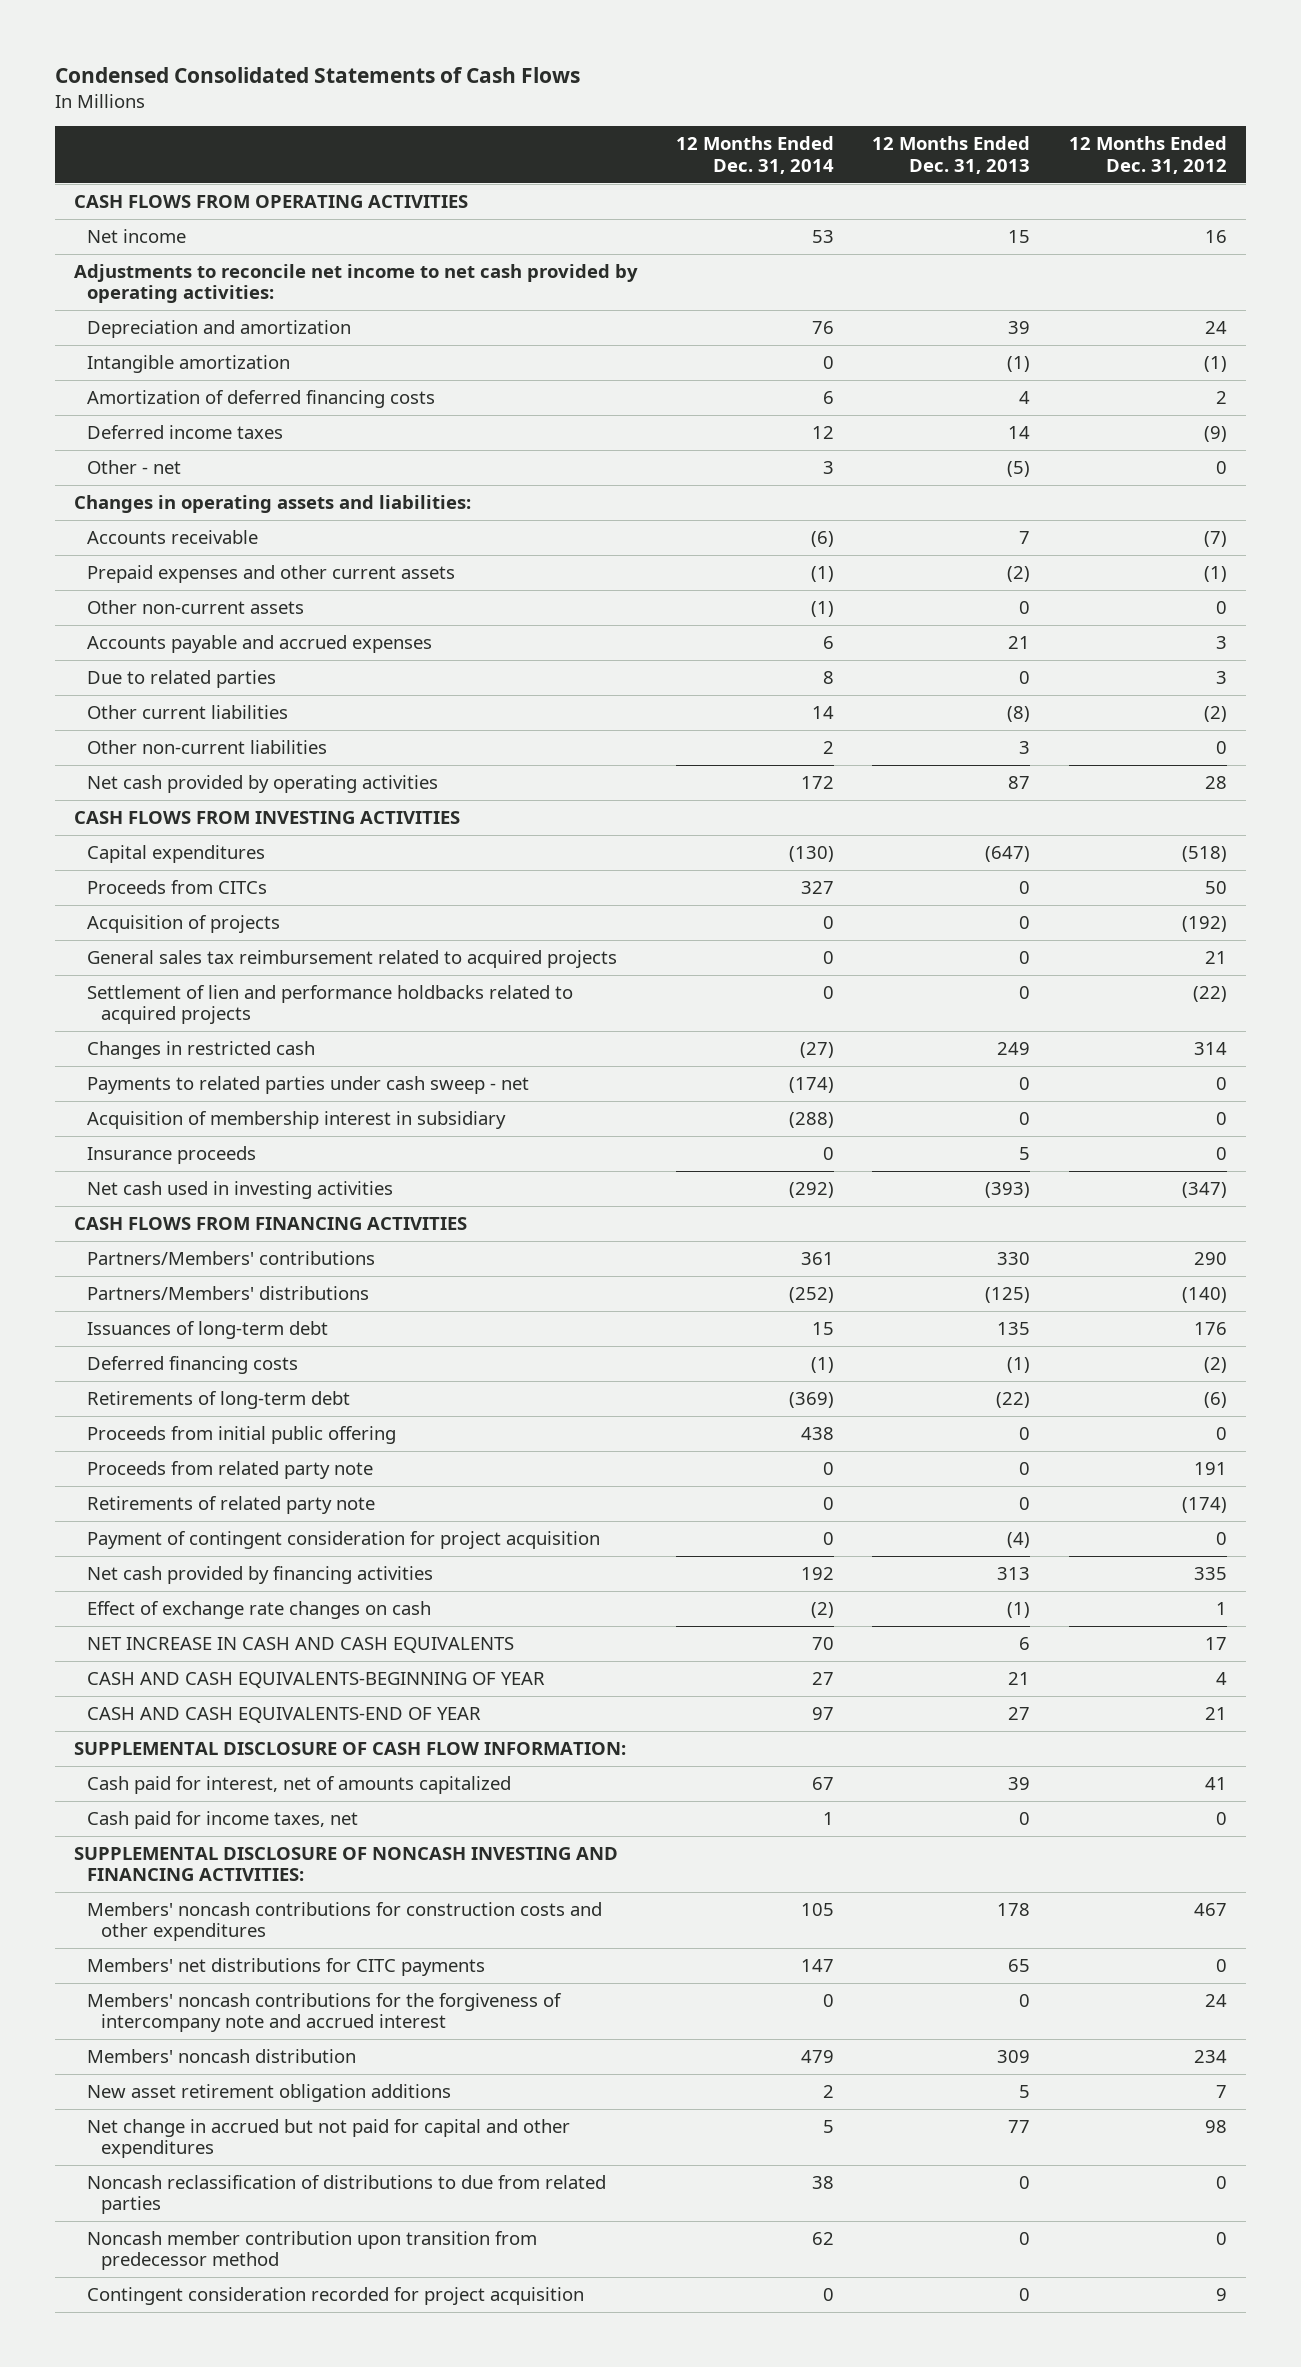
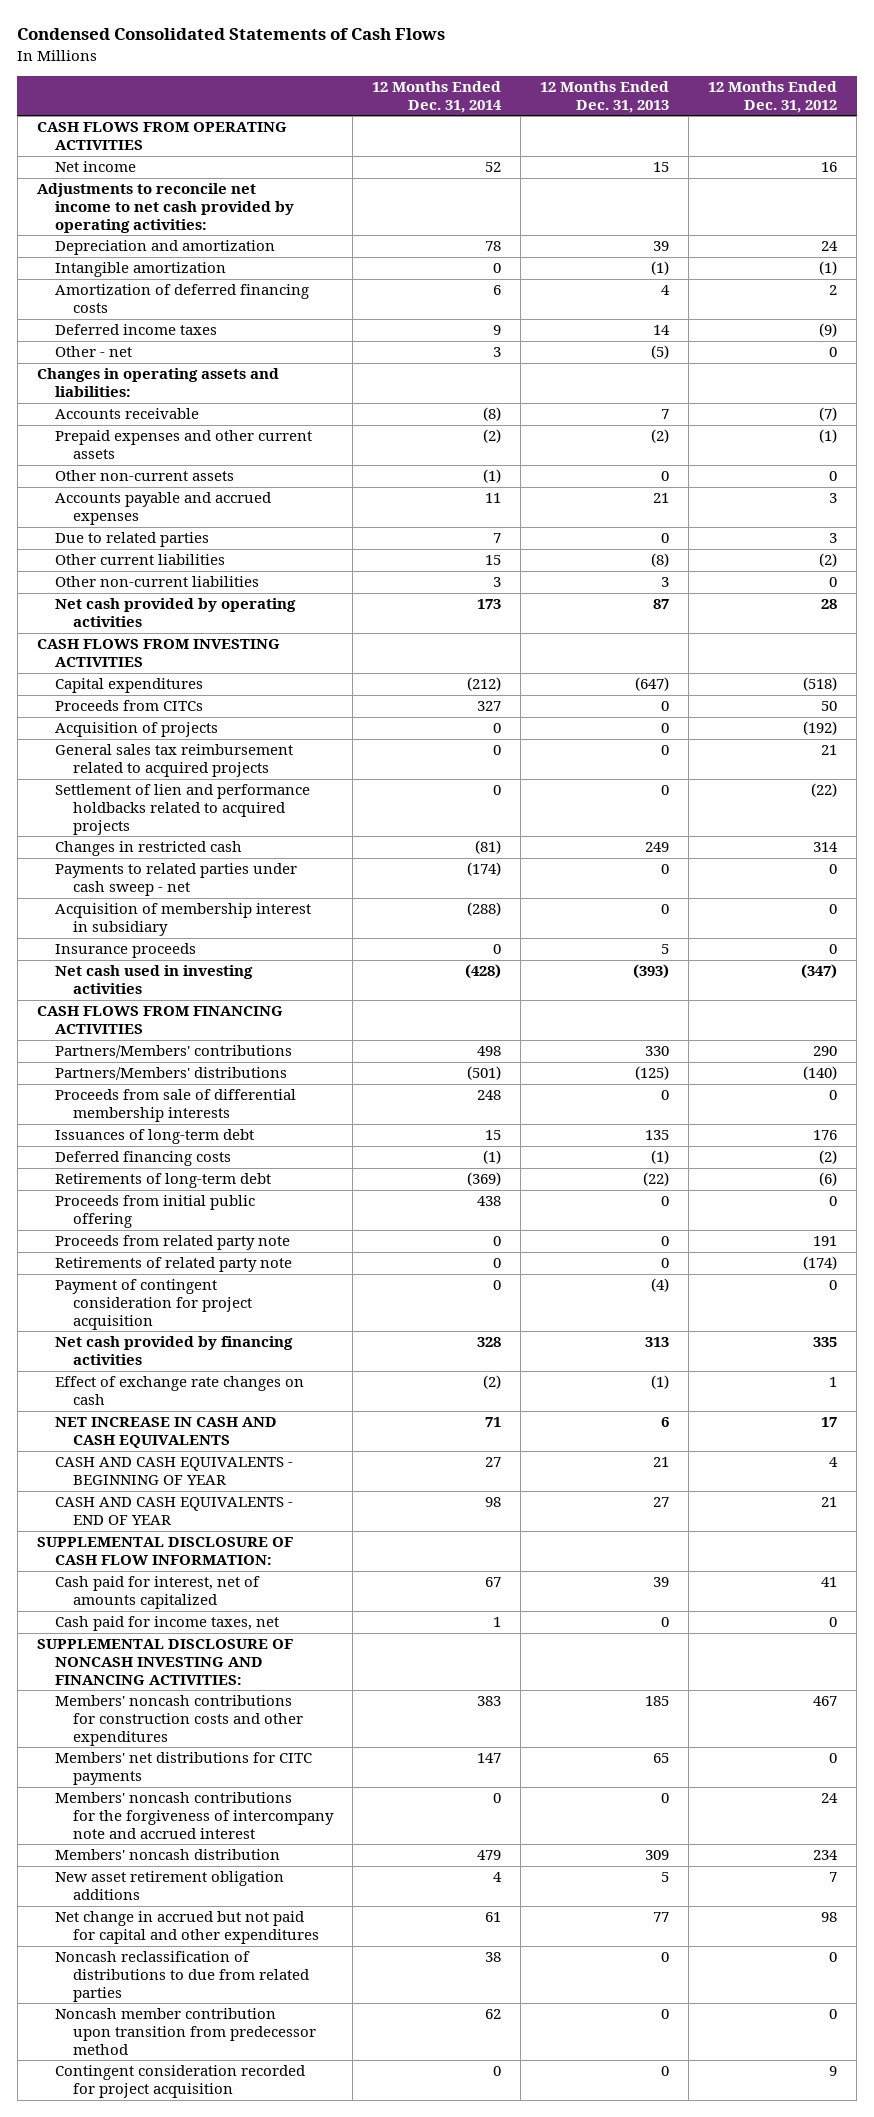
- Net income | 53 | 15 | 16
+ Net income | 52 | 15 | 16
- Depreciation and amortization | 76 | 39 | 24
+ Depreciation and amortization | 78 | 39 | 24
- Deferred income taxes | 12 | 14 | (9)
+ Deferred income taxes | 9 | 14 | (9)
- Accounts receivable | (6) | 7 | (7)
- Prepaid expenses and other current assets | (1) | (2) | (1)
+ Accounts receivable | (8) | 7 | (7)
+ Prepaid expenses and other current assets | (2) | (2) | (1)
- Accounts payable and accrued expenses | 6 | 21 | 3
- Due to related parties | 8 | 0 | 3
- Other current liabilities | 14 | (8) | (2)
- Other non-current liabilities | 2 | 3 | 0
- Net cash provided by operating activities | 172 | 87 | 28
+ Accounts payable and accrued expenses | 11 | 21 | 3
+ Due to related parties | 7 | 0 | 3
+ Other current liabilities | 15 | (8) | (2)
+ Other non-current liabilities | 3 | 3 | 0
+ Net cash provided by operating activities | 173 | 87 | 28
- Capital expenditures | (130) | (647) | (518)
+ Capital expenditures | (212) | (647) | (518)
- Changes in restricted cash | (27) | 249 | 314
+ Changes in restricted cash | (81) | 249 | 314
- Net cash used in investing activities | (292) | (393) | (347)
+ Net cash used in investing activities | (428) | (393) | (347)
- Partners/Members' contributions | 361 | 330 | 290
- Partners/Members' distributions | (252) | (125) | (140)
+ Partners/Members' contributions | 498 | 330 | 290
+ Partners/Members' distributions | (501) | (125) | (140)
+ Proceeds from sale of differential membership interests | 248 | 0 | 0
- Net cash provided by financing activities | 192 | 313 | 335
+ Net cash provided by financing activities | 328 | 313 | 335
- NET INCREASE IN CASH AND CASH EQUIVALENTS | 70 | 6 | 17
- CASH AND CASH EQUIVALENTS-BEGINNING OF YEAR | 27 | 21 | 4
- CASH AND CASH EQUIVALENTS-END OF YEAR | 97 | 27 | 21
+ NET INCREASE IN CASH AND CASH EQUIVALENTS | 71 | 6 | 17
+ CASH AND CASH EQUIVALENTS - BEGINNING OF YEAR | 27 | 21 | 4
+ CASH AND CASH EQUIVALENTS - END OF YEAR | 98 | 27 | 21
- Members' noncash contributions for construction costs and other expenditures | 105 | 178 | 467
+ Members' noncash contributions for construction costs and other expenditures | 383 | 185 | 467
- New asset retirement obligation additions | 2 | 5 | 7
- Net change in accrued but not paid for capital and other expenditures | 5 | 77 | 98
+ New asset retirement obligation additions | 4 | 5 | 7
+ Net change in accrued but not paid for capital and other expenditures | 61 | 77 | 98

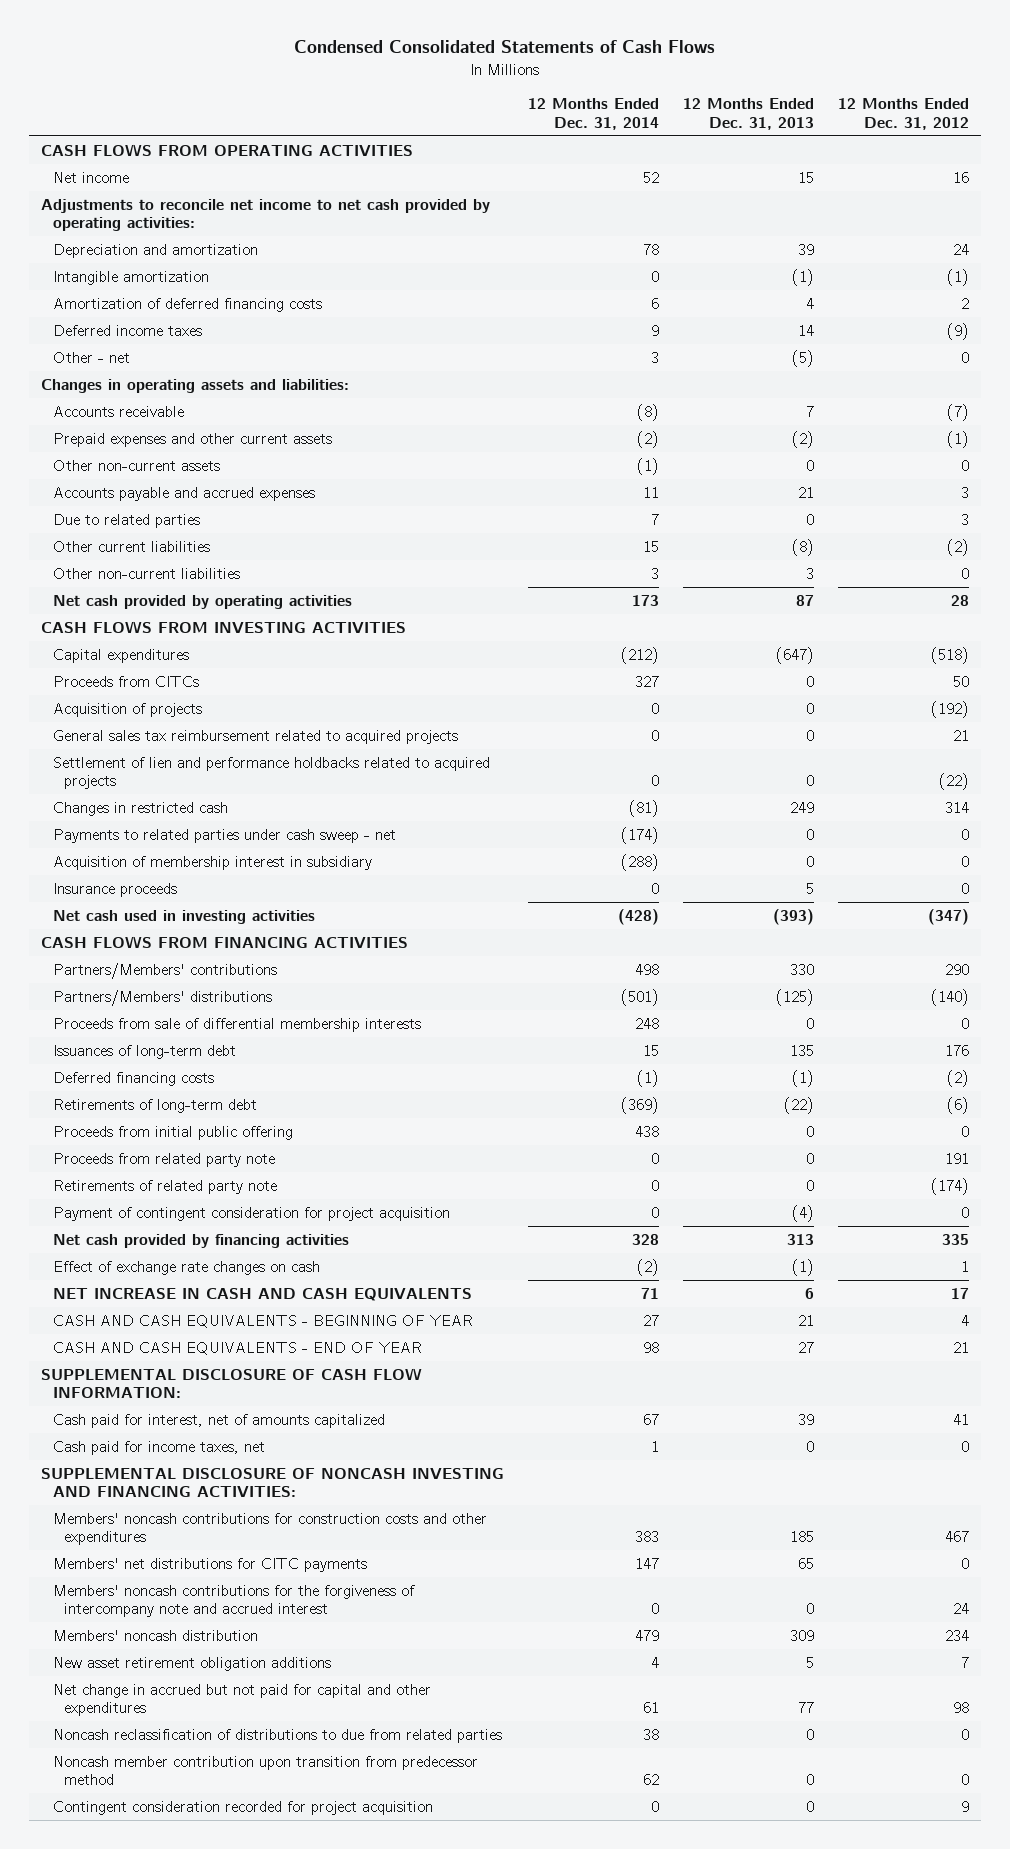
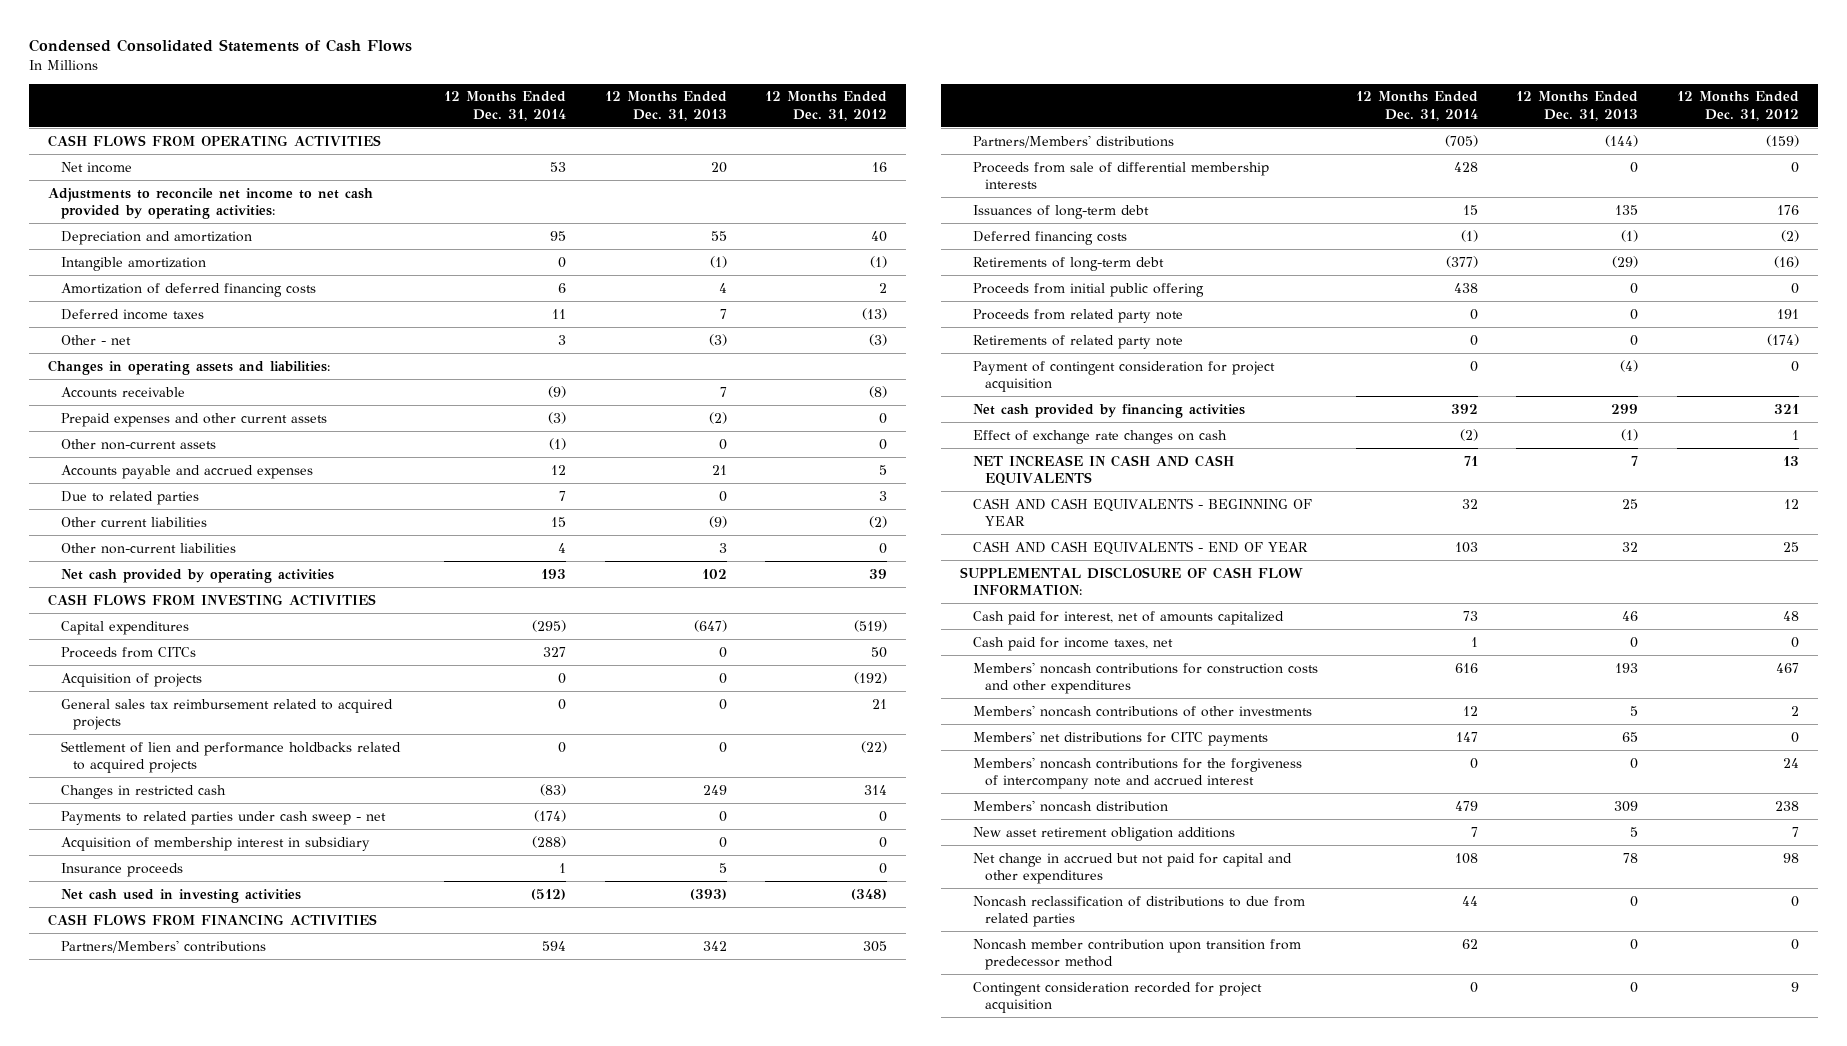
- Net income | 52 | 15 | 16
+ Net income | 53 | 20 | 16
- Depreciation and amortization | 78 | 39 | 24
+ Depreciation and amortization | 95 | 55 | 40
- Deferred income taxes | 9 | 14 | (9)
- Other - net | 3 | (5) | 0
+ Deferred income taxes | 11 | 7 | (13)
+ Other - net | 3 | (3) | (3)
- Accounts receivable | (8) | 7 | (7)
- Prepaid expenses and other current assets | (2) | (2) | (1)
+ Accounts receivable | (9) | 7 | (8)
+ Prepaid expenses and other current assets | (3) | (2) | 0
- Accounts payable and accrued expenses | 11 | 21 | 3
+ Accounts payable and accrued expenses | 12 | 21 | 5
- Other current liabilities | 15 | (8) | (2)
- Other non-current liabilities | 3 | 3 | 0
- Net cash provided by operating activities | 173 | 87 | 28
+ Other current liabilities | 15 | (9) | (2)
+ Other non-current liabilities | 4 | 3 | 0
+ Net cash provided by operating activities | 193 | 102 | 39
- Capital expenditures | (212) | (647) | (518)
+ Capital expenditures | (295) | (647) | (519)
- Changes in restricted cash | (81) | 249 | 314
+ Changes in restricted cash | (83) | 249 | 314
- Insurance proceeds | 0 | 5 | 0
- Net cash used in investing activities | (428) | (393) | (347)
+ Insurance proceeds | 1 | 5 | 0
+ Net cash used in investing activities | (512) | (393) | (348)
- Partners/Members' contributions | 498 | 330 | 290
- Partners/Members' distributions | (501) | (125) | (140)
- Proceeds from sale of differential membership interests | 248 | 0 | 0
+ Partners/Members' contributions | 594 | 342 | 305
+ Partners/Members' distributions | (705) | (144) | (159)
+ Proceeds from sale of differential membership interests | 428 | 0 | 0
- Retirements of long-term debt | (369) | (22) | (6)
+ Retirements of long-term debt | (377) | (29) | (16)
- Net cash provided by financing activities | 328 | 313 | 335
+ Net cash provided by financing activities | 392 | 299 | 321
- NET INCREASE IN CASH AND CASH EQUIVALENTS | 71 | 6 | 17
- CASH AND CASH EQUIVALENTS - BEGINNING OF YEAR | 27 | 21 | 4
- CASH AND CASH EQUIVALENTS - END OF YEAR | 98 | 27 | 21
+ NET INCREASE IN CASH AND CASH EQUIVALENTS | 71 | 7 | 13
+ CASH AND CASH EQUIVALENTS - BEGINNING OF YEAR | 32 | 25 | 12
+ CASH AND CASH EQUIVALENTS - END OF YEAR | 103 | 32 | 25
- Cash paid for interest, net of amounts capitalized | 67 | 39 | 41
+ Cash paid for interest, net of amounts capitalized | 73 | 46 | 48
- SUPPLEMENTAL DISCLOSURE OF NONCASH INVESTING AND FINANCING ACTIVITIES:
- Members' noncash contributions for construction costs and other expenditures | 383 | 185 | 467
+ Members' noncash contributions for construction costs and other expenditures | 616 | 193 | 467
+ Members' noncash contributions of other investments | 12 | 5 | 2
- Members' noncash distribution | 479 | 309 | 234
- New asset retirement obligation additions | 4 | 5 | 7
- Net change in accrued but not paid for capital and other expenditures | 61 | 77 | 98
- Noncash reclassification of distributions to due from related parties | 38 | 0 | 0
+ Members' noncash distribution | 479 | 309 | 238
+ New asset retirement obligation additions | 7 | 5 | 7
+ Net change in accrued but not paid for capital and other expenditures | 108 | 78 | 98
+ Noncash reclassification of distributions to due from related parties | 44 | 0 | 0

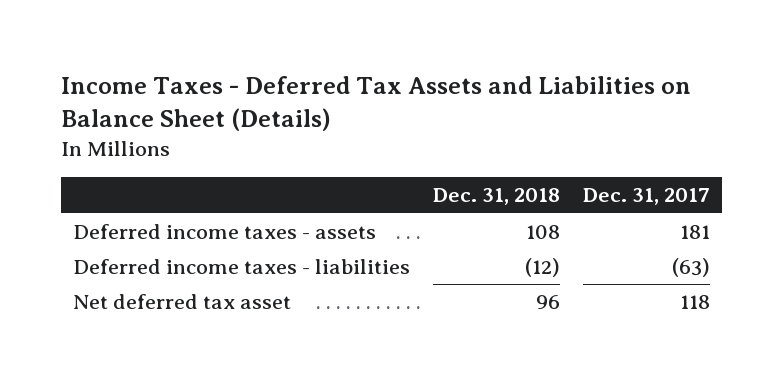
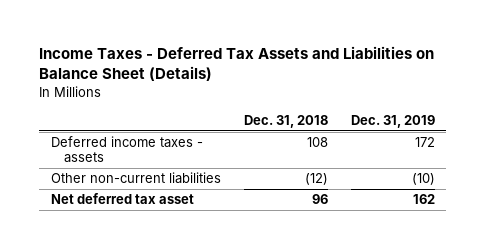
- | Dec. 31, 2018 | Dec. 31, 2017
+ | Dec. 31, 2018 | Dec. 31, 2019
- Deferred income taxes - liabilities | (12) | (63)
+ Other non-current liabilities | (12) | (10)

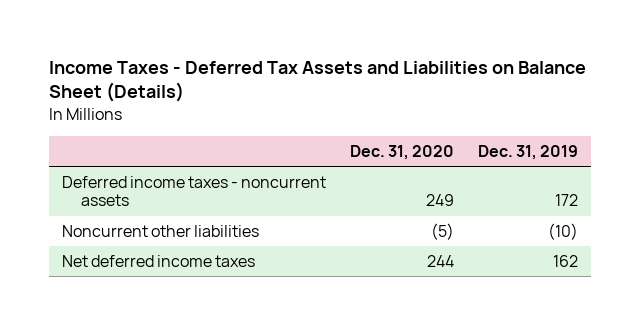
- | Dec. 31, 2018 | Dec. 31, 2019
+ | Dec. 31, 2020 | Dec. 31, 2019
- Deferred income taxes - assets | 108 | 172
- Other non-current liabilities | (12) | (10)
- Net deferred tax asset | 96 | 162
+ Deferred income taxes - noncurrent assets | 249 | 172
+ Noncurrent other liabilities | (5) | (10)
+ Net deferred income taxes | 244 | 162

